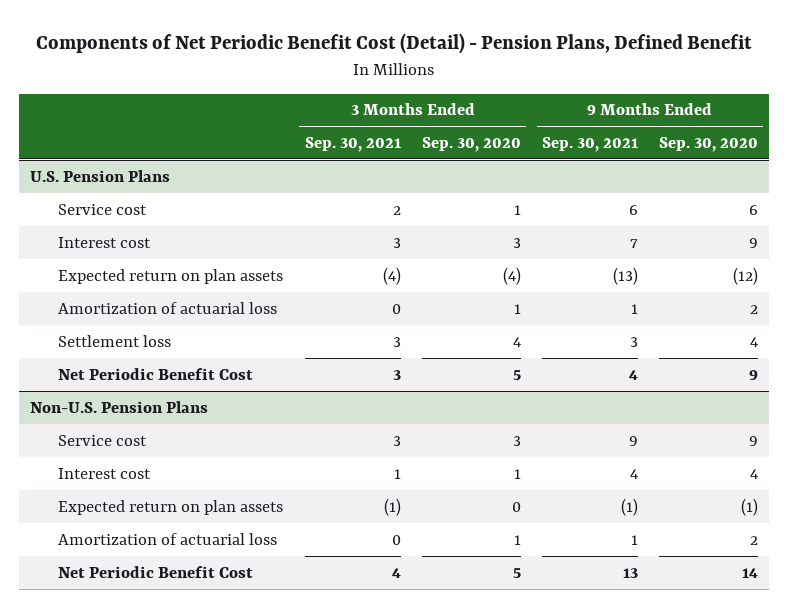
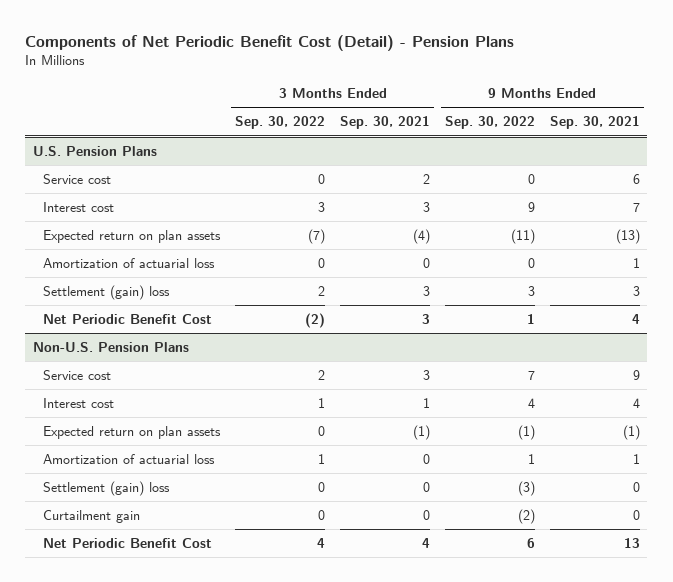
- Components of Net Periodic Benefit Cost (Detail) - Pension Plans, Defined Benefit
+ Components of Net Periodic Benefit Cost (Detail) - Pension Plans
- | 3 Months Ended Sep. 30, 2021 | 3 Months Ended Sep. 30, 2020 | 9 Months Ended Sep. 30, 2021 | 9 Months Ended Sep. 30, 2020
+ | 3 Months Ended Sep. 30, 2022 | 3 Months Ended Sep. 30, 2021 | 9 Months Ended Sep. 30, 2022 | 9 Months Ended Sep. 30, 2021
@ U.S. Pension Plans
- Settlement loss | 3 | 4 | 3 | 4
+ Settlement (gain) loss | 2 | 3 | 3 | 3
@ Non-U.S. Pension Plans
+ Settlement (gain) loss | 0 | 0 | (3) | 0
+ Curtailment gain | 0 | 0 | (2) | 0

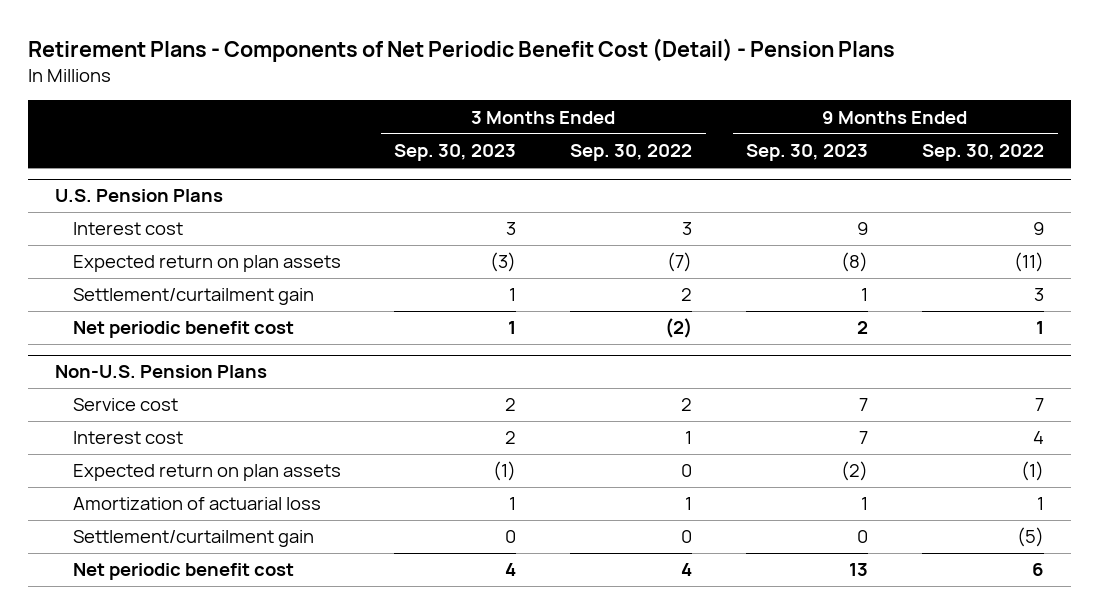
- Components of Net Periodic Benefit Cost (Detail) - Pension Plans
+ Retirement Plans - Components of Net Periodic Benefit Cost (Detail) - Pension Plans
- | 3 Months Ended Sep. 30, 2022 | 3 Months Ended Sep. 30, 2021 | 9 Months Ended Sep. 30, 2022 | 9 Months Ended Sep. 30, 2021
+ | 3 Months Ended Sep. 30, 2023 | 3 Months Ended Sep. 30, 2022 | 9 Months Ended Sep. 30, 2023 | 9 Months Ended Sep. 30, 2022
@ U.S. Pension Plans
- Service cost | 0 | 2 | 0 | 6
- Amortization of actuarial loss | 0 | 0 | 0 | 1
- Settlement (gain) loss | 2 | 3 | 3 | 3
- Net Periodic Benefit Cost | (2) | 3 | 1 | 4
+ Settlement/curtailment gain | 1 | 2 | 1 | 3
+ Net periodic benefit cost | 1 | (2) | 2 | 1
@ Non-U.S. Pension Plans
- Settlement (gain) loss | 0 | 0 | (3) | 0
- Curtailment gain | 0 | 0 | (2) | 0
- Net Periodic Benefit Cost | 4 | 4 | 6 | 13
+ Settlement/curtailment gain | 0 | 0 | 0 | (5)
+ Net periodic benefit cost | 4 | 4 | 13 | 6

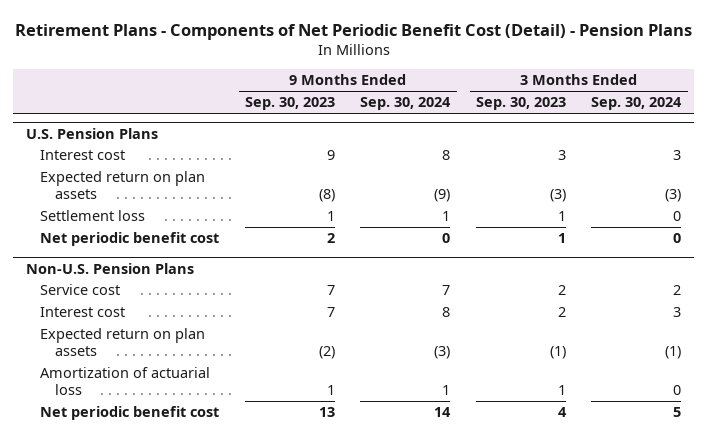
- | 3 Months Ended Sep. 30, 2023 | 3 Months Ended Sep. 30, 2022 | 9 Months Ended Sep. 30, 2023 | 9 Months Ended Sep. 30, 2022
+ | 9 Months Ended Sep. 30, 2023 | 9 Months Ended Sep. 30, 2024 | 3 Months Ended Sep. 30, 2023 | 3 Months Ended Sep. 30, 2024
@ U.S. Pension Plans
- Settlement/curtailment gain | 1 | 2 | 1 | 3
+ Settlement loss | 1 | 1 | 1 | 0
@ Non-U.S. Pension Plans
- Settlement/curtailment gain | 0 | 0 | 0 | (5)

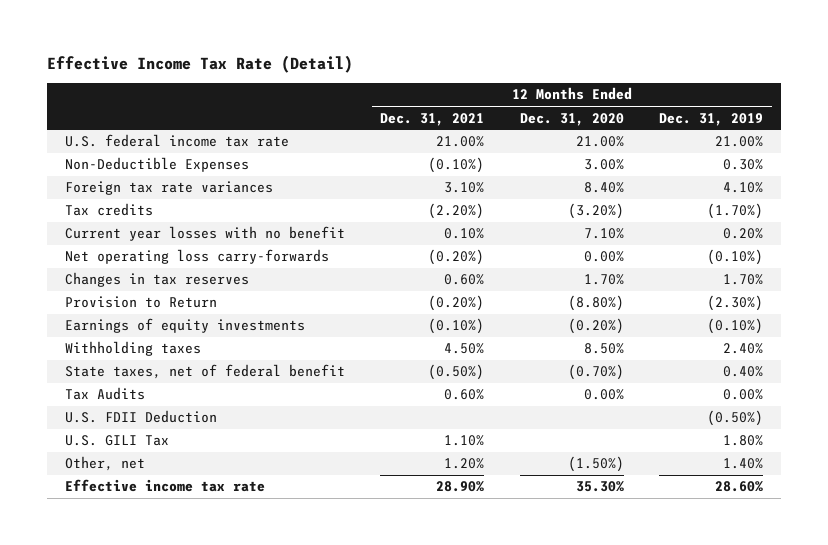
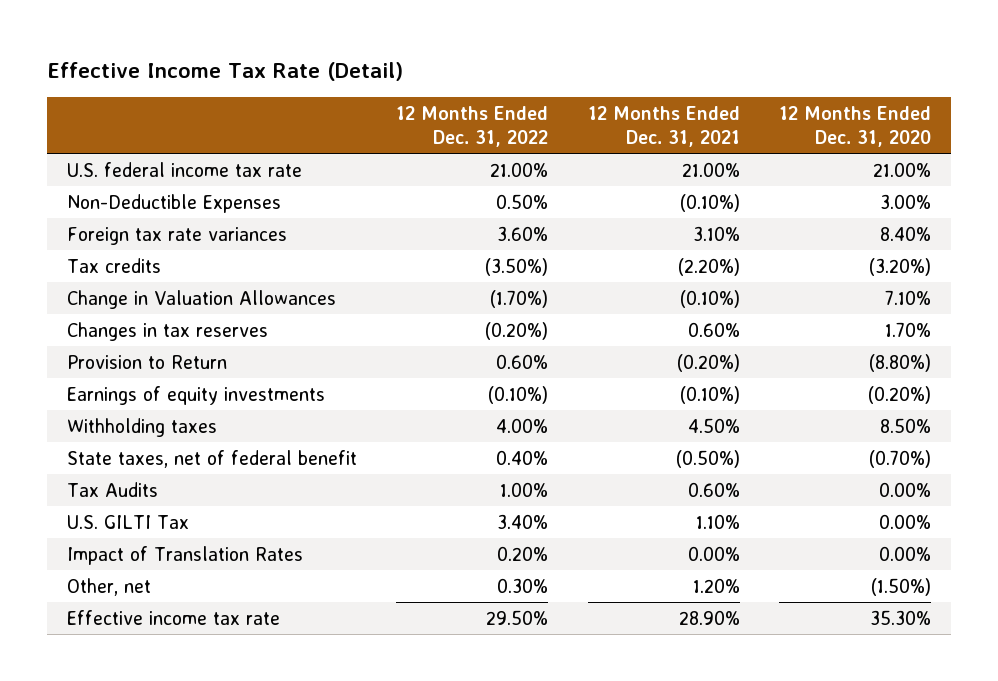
- | 12 Months Ended Dec. 31, 2021 | 12 Months Ended Dec. 31, 2020 | 12 Months Ended Dec. 31, 2019
+ | 12 Months Ended Dec. 31, 2022 | 12 Months Ended Dec. 31, 2021 | 12 Months Ended Dec. 31, 2020
- Current year losses with no benefit | 0.10% | 7.10% | 0.20%
- Net operating loss carry-forwards | (0.20%) | 0.00% | (0.10%)
+ Change in Valuation Allowances | (1.70%) | (0.10%) | 7.10%
- U.S. FDII Deduction | | | (0.50%)
- U.S. GILI Tax | 1.10% | | 1.80%
+ U.S. GILTI Tax | 3.40% | 1.10% | 0.00%
+ Impact of Translation Rates | 0.20% | 0.00% | 0.00%

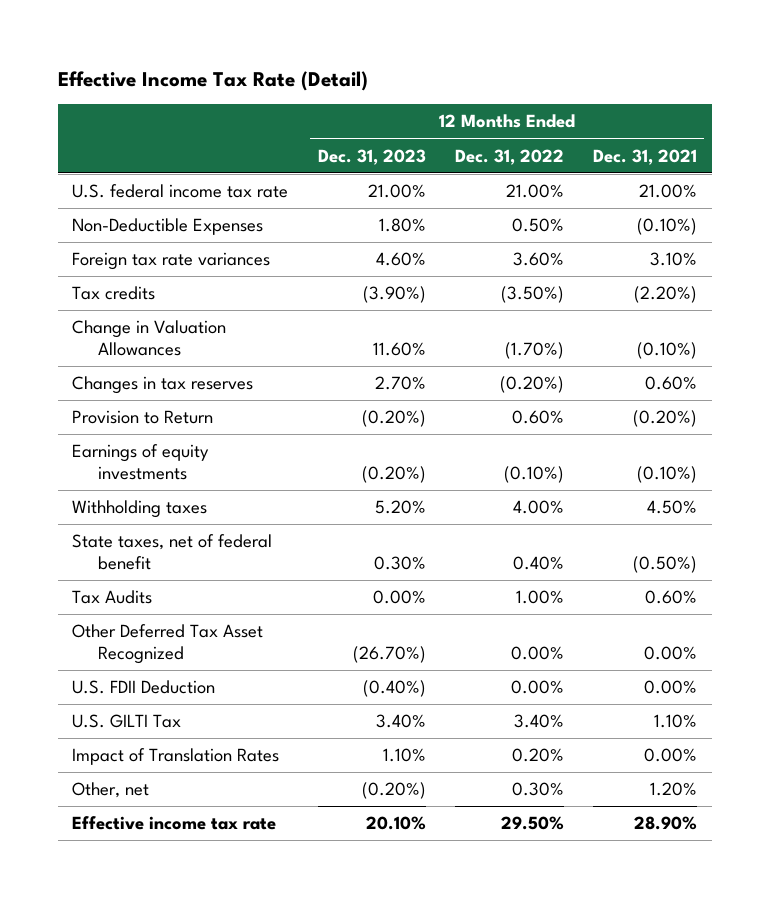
- | 12 Months Ended Dec. 31, 2022 | 12 Months Ended Dec. 31, 2021 | 12 Months Ended Dec. 31, 2020
+ | 12 Months Ended Dec. 31, 2023 | 12 Months Ended Dec. 31, 2022 | 12 Months Ended Dec. 31, 2021
+ Other Deferred Tax Asset Recognized | (26.70%) | 0.00% | 0.00%
+ U.S. FDII Deduction | (0.40%) | 0.00% | 0.00%

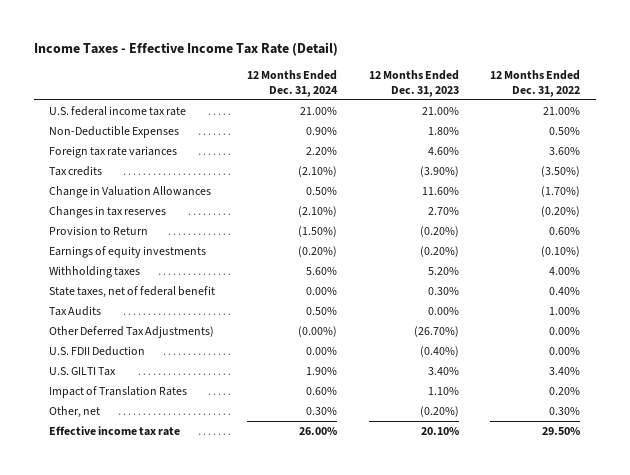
- Effective Income Tax Rate (Detail)
+ Income Taxes - Effective Income Tax Rate (Detail)
- | 12 Months Ended Dec. 31, 2023 | 12 Months Ended Dec. 31, 2022 | 12 Months Ended Dec. 31, 2021
+ | 12 Months Ended Dec. 31, 2024 | 12 Months Ended Dec. 31, 2023 | 12 Months Ended Dec. 31, 2022
- Other Deferred Tax Asset Recognized | (26.70%) | 0.00% | 0.00%
+ Other Deferred Tax Adjustments) | (0.00%) | (26.70%) | 0.00%

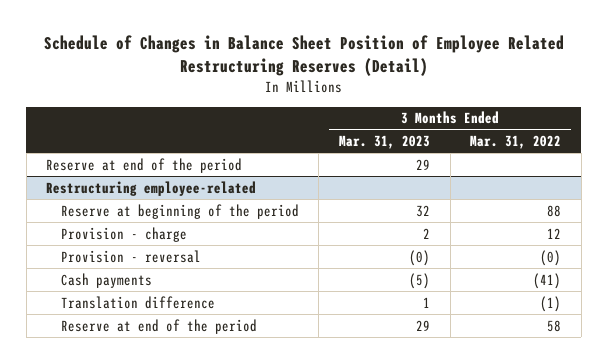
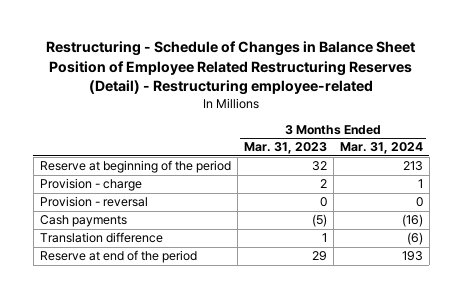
- Schedule of Changes in Balance Sheet Position of Employee Related Restructuring Reserves (Detail)
+ Restructuring - Schedule of Changes in Balance Sheet Position of Employee Related Restructuring Reserves (Detail) - Restructuring employee-related
- | 3 Months Ended Mar. 31, 2023 | 3 Months Ended Mar. 31, 2022
+ | 3 Months Ended Mar. 31, 2023 | 3 Months Ended Mar. 31, 2024
- Reserve at end of the period | 29 |
- Restructuring employee-related
- Provision - reversal | (0) | (0)
+ Provision - reversal | 0 | 0

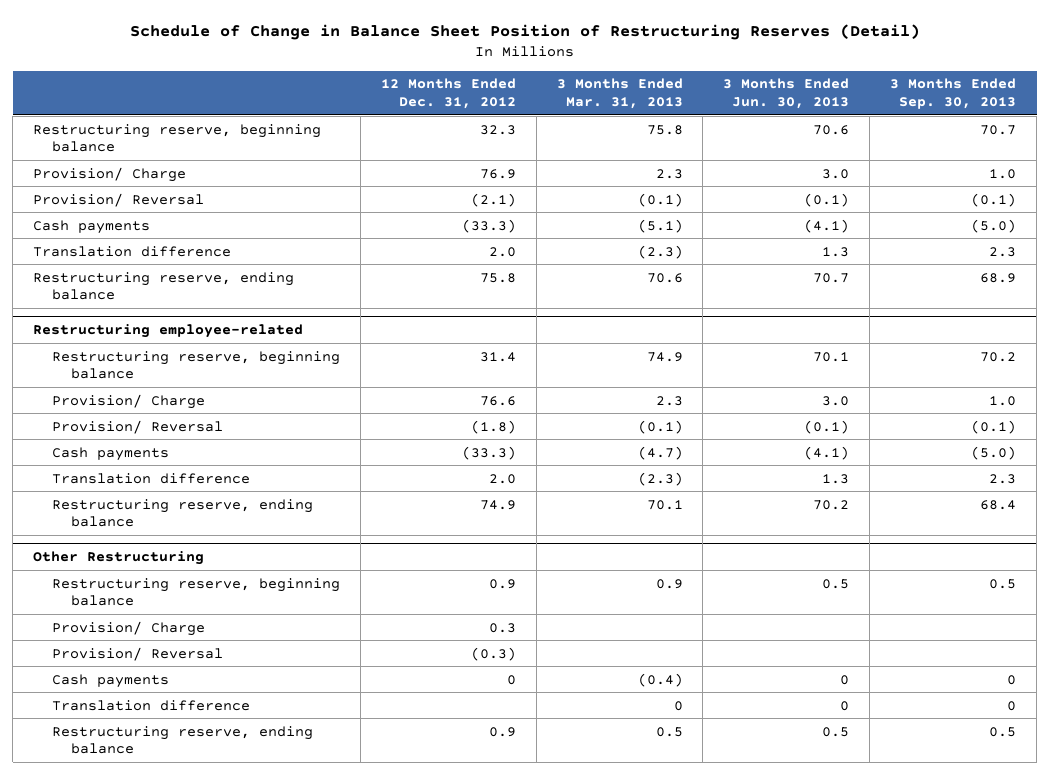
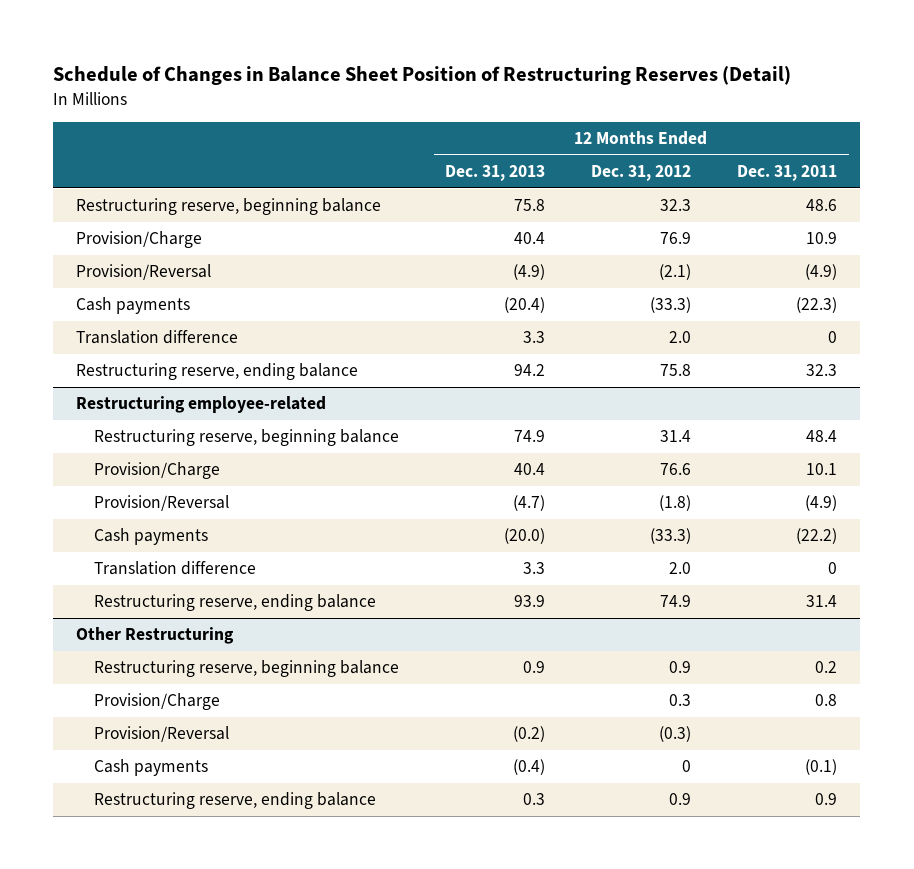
- Schedule of Change in Balance Sheet Position of Restructuring Reserves (Detail)
+ Schedule of Changes in Balance Sheet Position of Restructuring Reserves (Detail)
- | 12 Months Ended Dec. 31, 2012 | 3 Months Ended Mar. 31, 2013 | 3 Months Ended Jun. 30, 2013 | 3 Months Ended Sep. 30, 2013
+ | 12 Months Ended Dec. 31, 2013 | 12 Months Ended Dec. 31, 2012 | 12 Months Ended Dec. 31, 2011
- Provision/ Charge | 76.9 | 2.3 | 3.0 | 1.0
- Provision/ Reversal | (2.1) | (0.1) | (0.1) | (0.1)
+ Provision/Charge | 40.4 | 76.9 | 10.9
+ Provision/Reversal | (4.9) | (2.1) | (4.9)
@ Restructuring employee-related
- Provision/ Charge | 76.6 | 2.3 | 3.0 | 1.0
- Provision/ Reversal | (1.8) | (0.1) | (0.1) | (0.1)
+ Provision/Charge | 40.4 | 76.6 | 10.1
+ Provision/Reversal | (4.7) | (1.8) | (4.9)
@ Other Restructuring
- Provision/ Charge | 0.3 | | |
- Provision/ Reversal | (0.3) | | |
+ Provision/Charge | | 0.3 | 0.8
+ Provision/Reversal | (0.2) | (0.3) |
- Translation difference | | 0 | 0 | 0

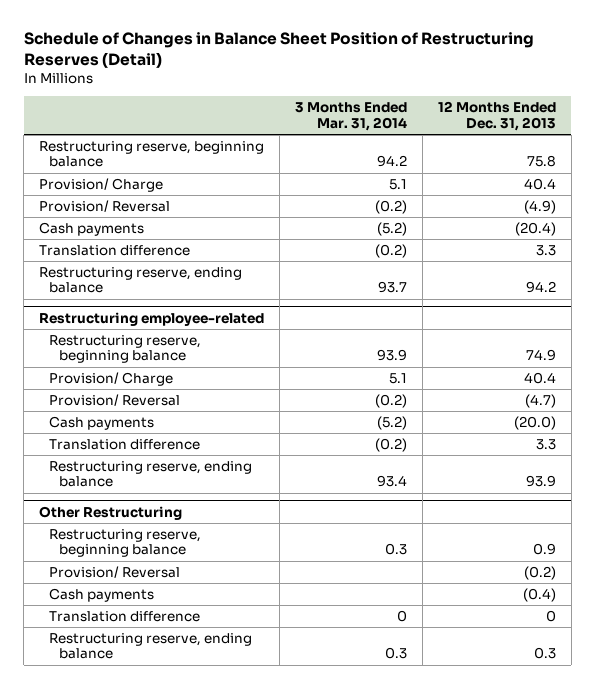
- | 12 Months Ended Dec. 31, 2013 | 12 Months Ended Dec. 31, 2012 | 12 Months Ended Dec. 31, 2011
+ | 3 Months Ended Mar. 31, 2014 | 12 Months Ended Dec. 31, 2013
- Provision/Charge | 40.4 | 76.9 | 10.9
- Provision/Reversal | (4.9) | (2.1) | (4.9)
+ Provision/ Charge | 5.1 | 40.4
+ Provision/ Reversal | (0.2) | (4.9)
@ Restructuring employee-related
- Provision/Charge | 40.4 | 76.6 | 10.1
- Provision/Reversal | (4.7) | (1.8) | (4.9)
+ Provision/ Charge | 5.1 | 40.4
+ Provision/ Reversal | (0.2) | (4.7)
@ Other Restructuring
- Provision/Charge | | 0.3 | 0.8
- Provision/Reversal | (0.2) | (0.3) |
+ Provision/ Reversal | | (0.2)
+ Translation difference | 0 | 0

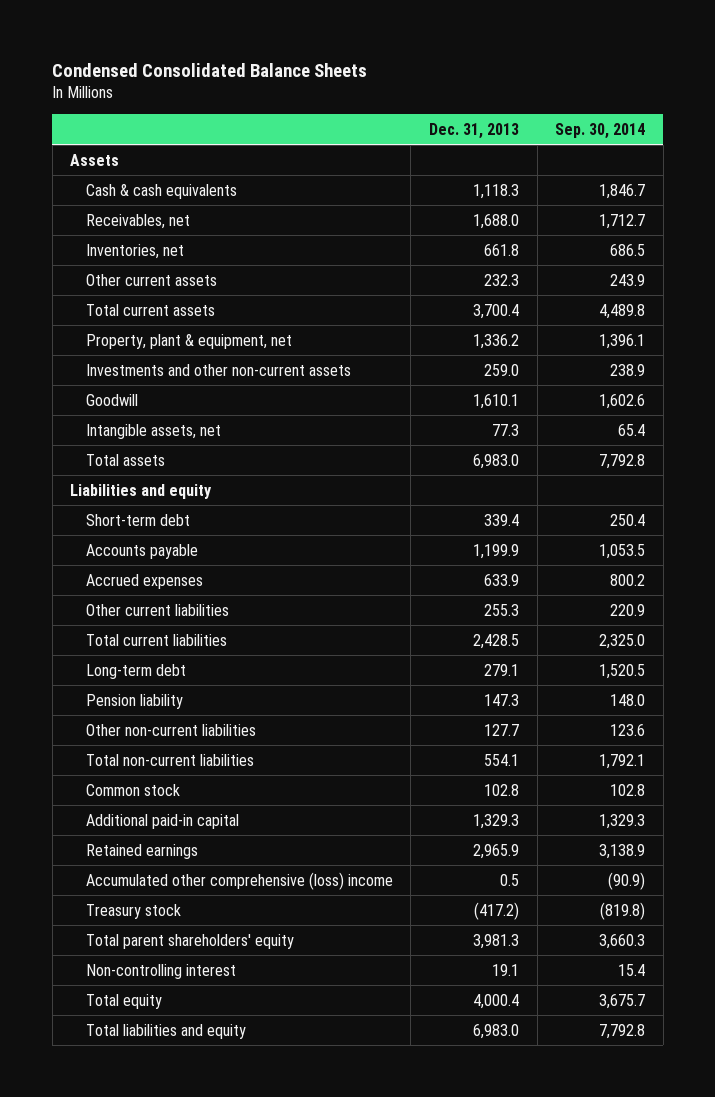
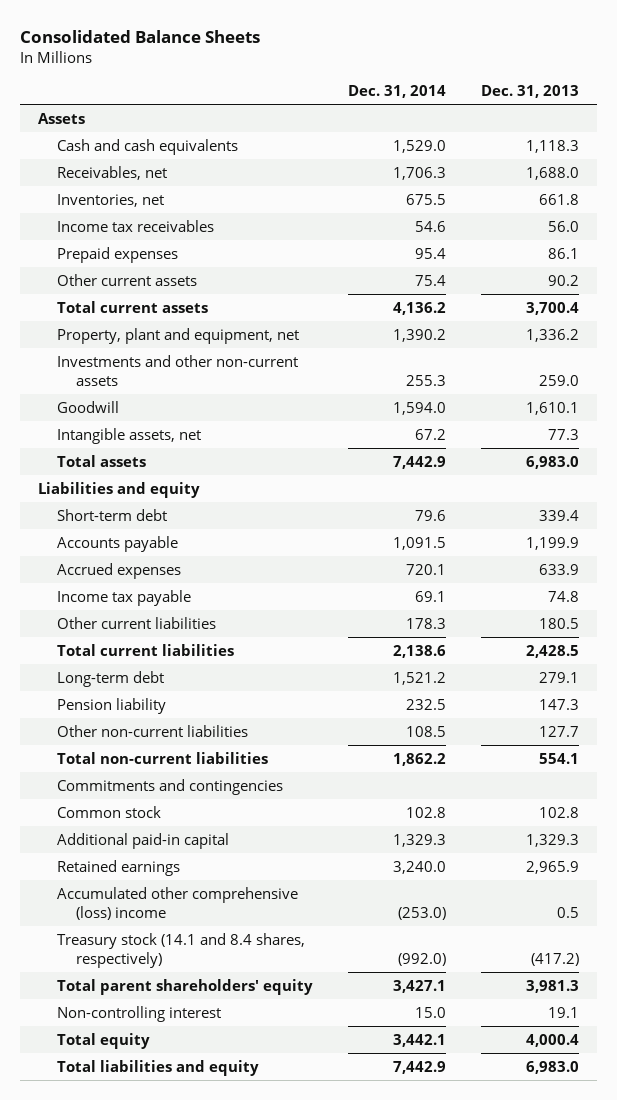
- Condensed Consolidated Balance Sheets
+ Consolidated Balance Sheets
- | Dec. 31, 2013 | Sep. 30, 2014
+ | Dec. 31, 2014 | Dec. 31, 2013
- Cash & cash equivalents | 1,118.3 | 1,846.7
+ Cash and cash equivalents | 1,529.0 | 1,118.3
- Other current assets | 232.3 | 243.9
+ Income tax receivables | 54.6 | 56.0
+ Prepaid expenses | 95.4 | 86.1
+ Other current assets | 75.4 | 90.2
- Property, plant & equipment, net | 1,336.2 | 1,396.1
+ Property, plant and equipment, net | 1,390.2 | 1,336.2
- Other current liabilities | 255.3 | 220.9
+ Income tax payable | 69.1 | 74.8
+ Other current liabilities | 178.3 | 180.5
+ Commitments and contingencies
- Treasury stock | (417.2) | (819.8)
+ Treasury stock (14.1 and 8.4 shares, respectively) | (992.0) | (417.2)

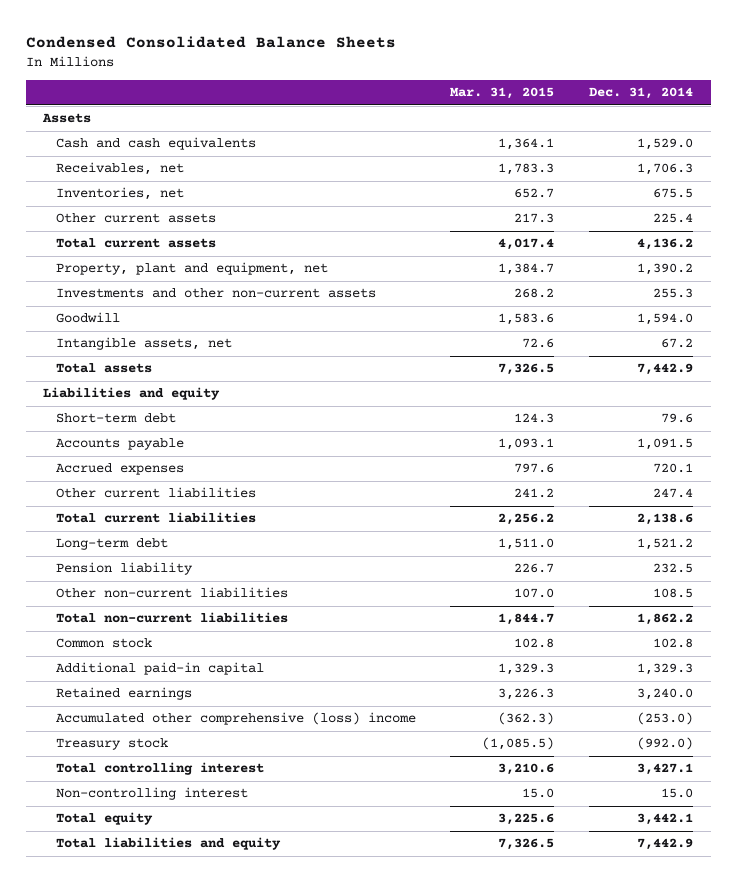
- Consolidated Balance Sheets
+ Condensed Consolidated Balance Sheets
- | Dec. 31, 2014 | Dec. 31, 2013
+ | Mar. 31, 2015 | Dec. 31, 2014
- Income tax receivables | 54.6 | 56.0
- Prepaid expenses | 95.4 | 86.1
- Other current assets | 75.4 | 90.2
+ Other current assets | 217.3 | 225.4
- Income tax payable | 69.1 | 74.8
- Other current liabilities | 178.3 | 180.5
+ Other current liabilities | 241.2 | 247.4
- Commitments and contingencies
- Treasury stock (14.1 and 8.4 shares, respectively) | (992.0) | (417.2)
- Total parent shareholders' equity | 3,427.1 | 3,981.3
+ Treasury stock | (1,085.5) | (992.0)
+ Total controlling interest | 3,210.6 | 3,427.1

